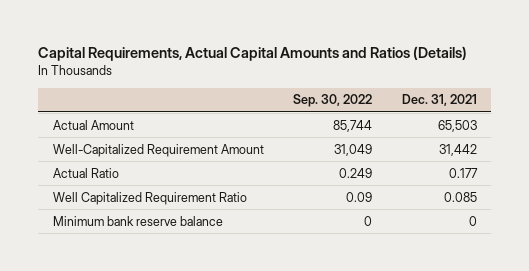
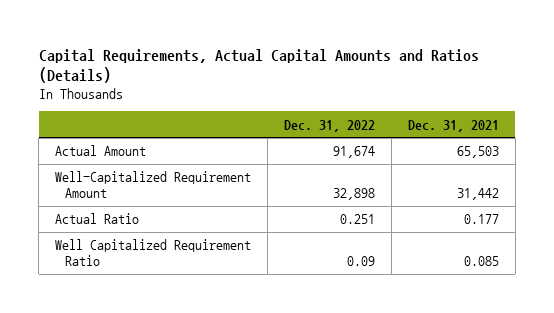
- | Sep. 30, 2022 | Dec. 31, 2021
+ | Dec. 31, 2022 | Dec. 31, 2021
- Minimum bank reserve balance | 0 | 0

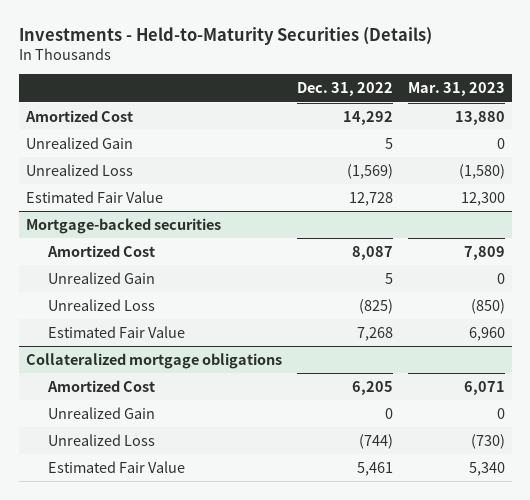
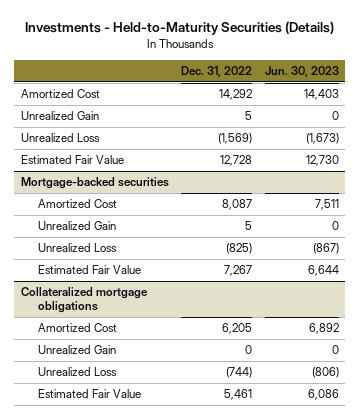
- | Dec. 31, 2022 | Mar. 31, 2023
+ | Dec. 31, 2022 | Jun. 30, 2023
@ Mortgage-backed securities
- Estimated Fair Value | 7,268 | 6,960
+ Estimated Fair Value | 7,267 | 6,644

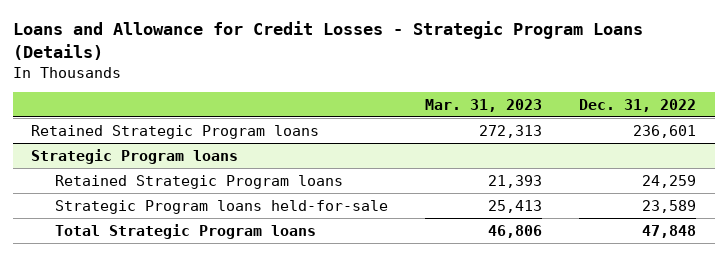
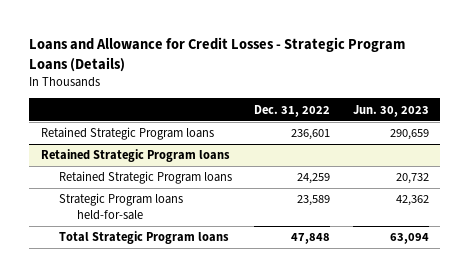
- | Mar. 31, 2023 | Dec. 31, 2022
+ | Dec. 31, 2022 | Jun. 30, 2023
- Strategic Program loans
+ Retained Strategic Program loans

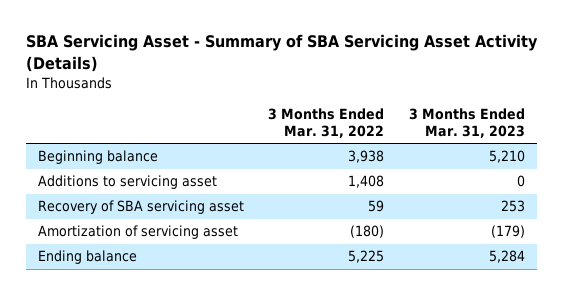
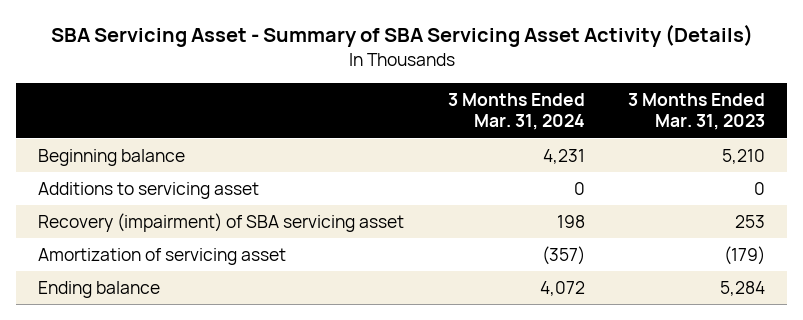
- | 3 Months Ended Mar. 31, 2022 | 3 Months Ended Mar. 31, 2023
+ | 3 Months Ended Mar. 31, 2024 | 3 Months Ended Mar. 31, 2023
- Recovery of SBA servicing asset | 59 | 253
+ Recovery (impairment) of SBA servicing asset | 198 | 253

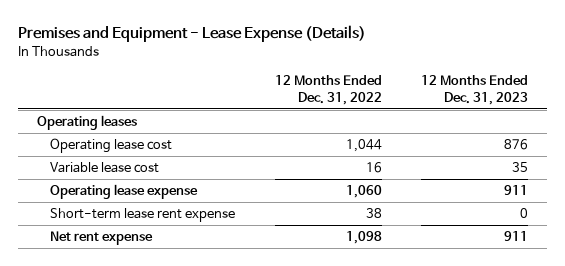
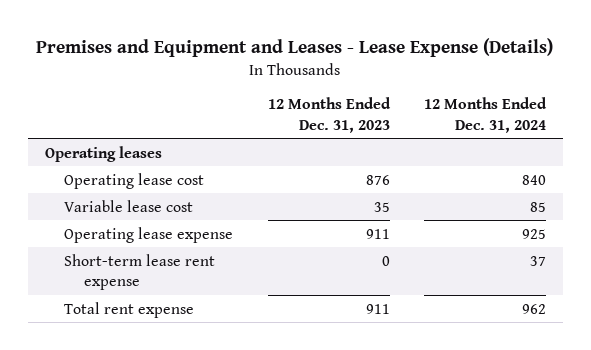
- Premises and Equipment - Lease Expense (Details)
+ Premises and Equipment and Leases - Lease Expense (Details)
- | 12 Months Ended Dec. 31, 2022 | 12 Months Ended Dec. 31, 2023
+ | 12 Months Ended Dec. 31, 2023 | 12 Months Ended Dec. 31, 2024
- Net rent expense | 1,098 | 911
+ Total rent expense | 911 | 962

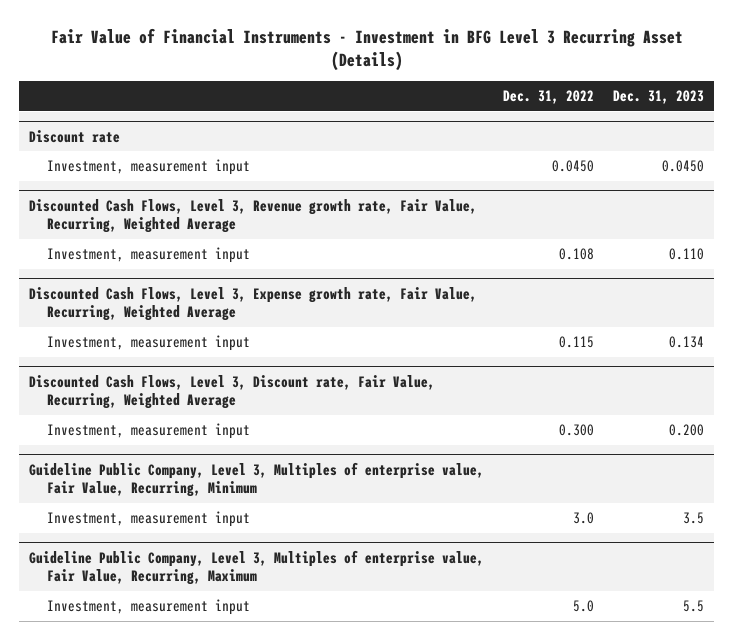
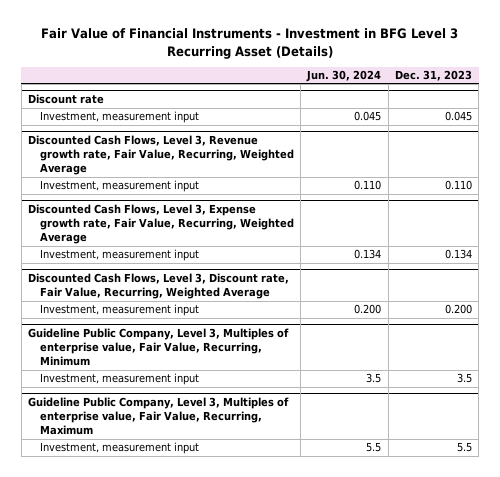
- | Dec. 31, 2022 | Dec. 31, 2023
+ | Jun. 30, 2024 | Dec. 31, 2023
@ Discount rate
- Investment, measurement input | 0.0450 | 0.0450
+ Investment, measurement input | 0.045 | 0.045

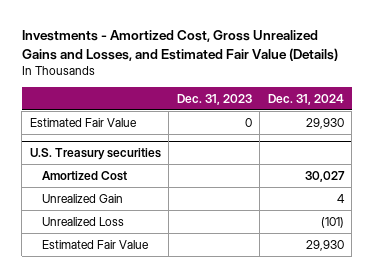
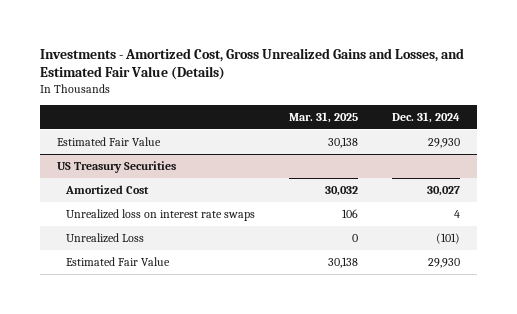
- | Dec. 31, 2023 | Dec. 31, 2024
+ | Mar. 31, 2025 | Dec. 31, 2024
- U.S. Treasury securities
+ US Treasury Securities
- Unrealized Gain | | 4
+ Unrealized loss on interest rate swaps | 106 | 4

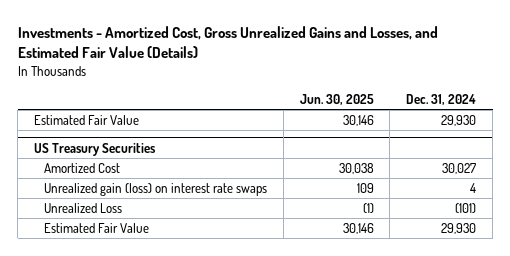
- | Mar. 31, 2025 | Dec. 31, 2024
+ | Jun. 30, 2025 | Dec. 31, 2024
@ US Treasury Securities
- Unrealized loss on interest rate swaps | 106 | 4
+ Unrealized gain (loss) on interest rate swaps | 109 | 4

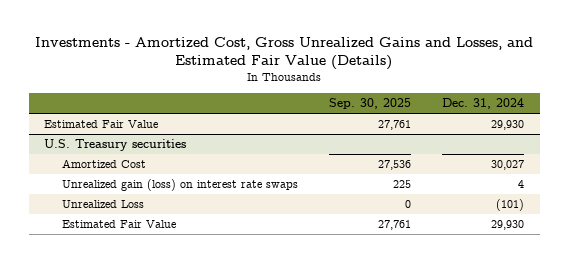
- | Jun. 30, 2025 | Dec. 31, 2024
+ | Sep. 30, 2025 | Dec. 31, 2024
- US Treasury Securities
+ U.S. Treasury securities

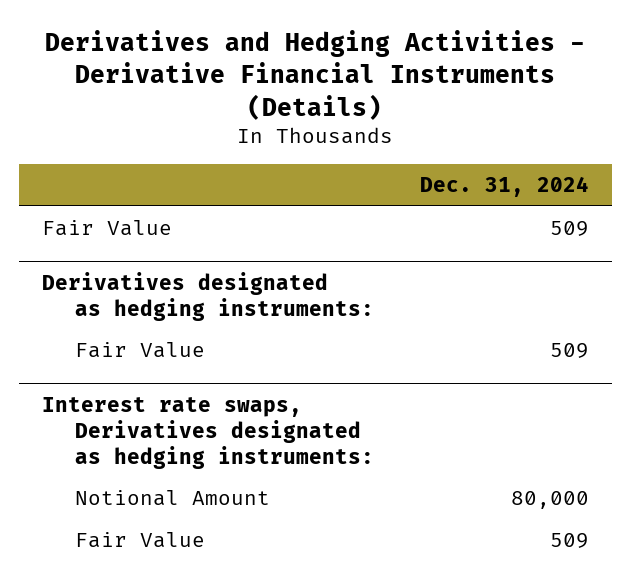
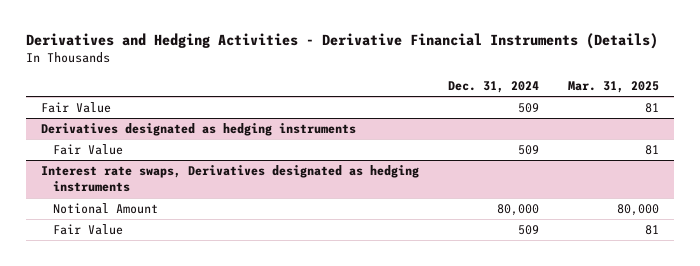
- | Dec. 31, 2024
+ | Dec. 31, 2024 | Mar. 31, 2025
- Derivatives designated as hedging instruments:
+ Derivatives designated as hedging instruments
- Interest rate swaps, Derivatives designated as hedging instruments:
+ Interest rate swaps, Derivatives designated as hedging instruments

